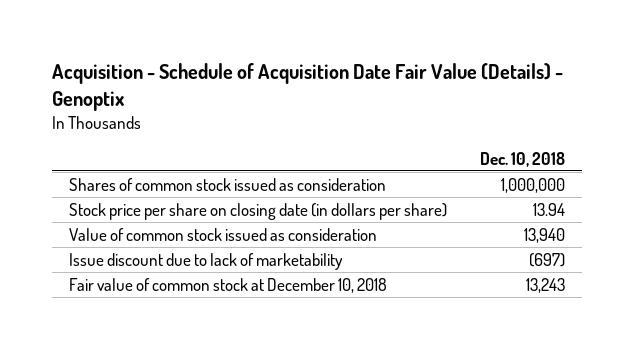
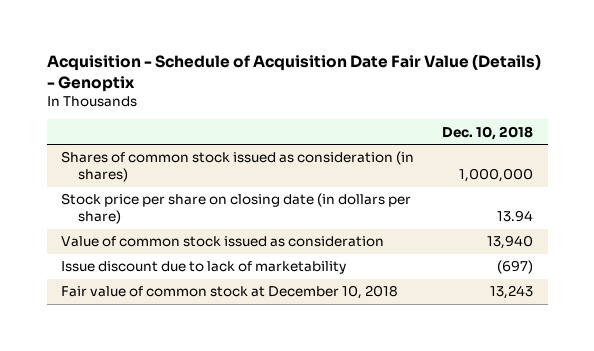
- Shares of common stock issued as consideration | 1,000,000
+ Shares of common stock issued as consideration (in shares) | 1,000,000

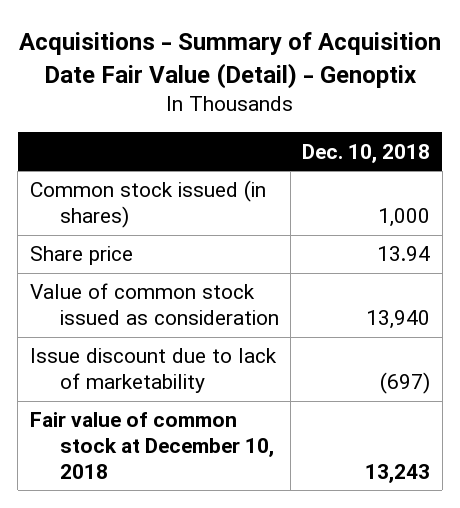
- Acquisition - Schedule of Acquisition Date Fair Value (Details) - Genoptix
+ Acquisitions - Summary of Acquisition Date Fair Value (Detail) - Genoptix
- Shares of common stock issued as consideration (in shares) | 1,000,000
- Stock price per share on closing date (in dollars per share) | 13.94
+ Common stock issued (in shares) | 1,000
+ Share price | 13.94

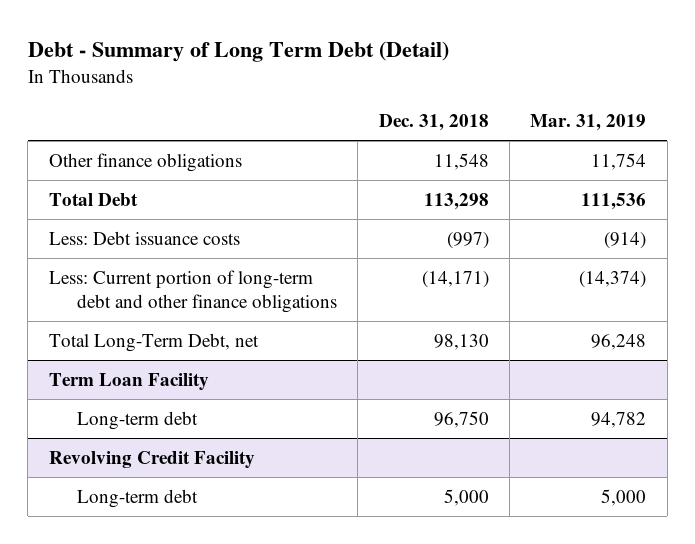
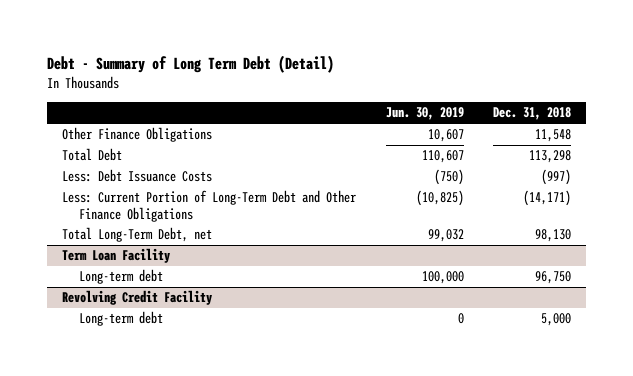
- | Dec. 31, 2018 | Mar. 31, 2019
+ | Jun. 30, 2019 | Dec. 31, 2018
- Other finance obligations | 11,548 | 11,754
+ Other Finance Obligations | 10,607 | 11,548
- Less: Debt issuance costs | (997) | (914)
- Less: Current portion of long-term debt and other finance obligations | (14,171) | (14,374)
+ Less: Debt Issuance Costs | (750) | (997)
+ Less: Current Portion of Long-Term Debt and Other Finance Obligations | (10,825) | (14,171)

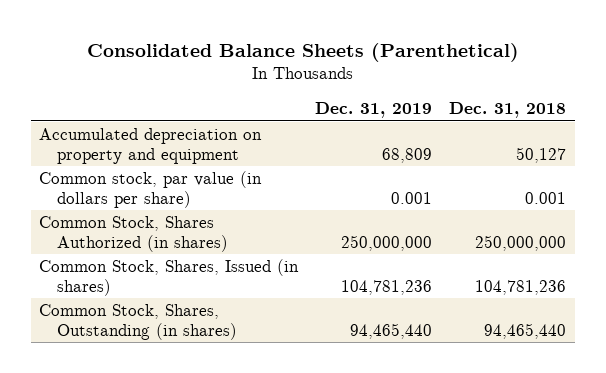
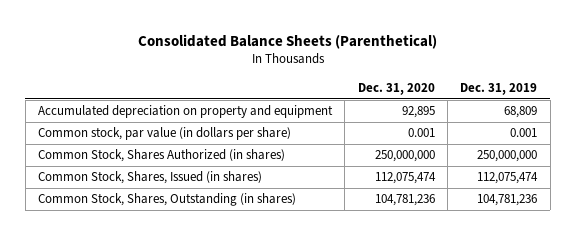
- | Dec. 31, 2019 | Dec. 31, 2018
+ | Dec. 31, 2020 | Dec. 31, 2019
- Common Stock, Shares, Issued (in shares) | 104,781,236 | 104,781,236
- Common Stock, Shares, Outstanding (in shares) | 94,465,440 | 94,465,440
+ Common Stock, Shares, Issued (in shares) | 112,075,474 | 112,075,474
+ Common Stock, Shares, Outstanding (in shares) | 104,781,236 | 104,781,236

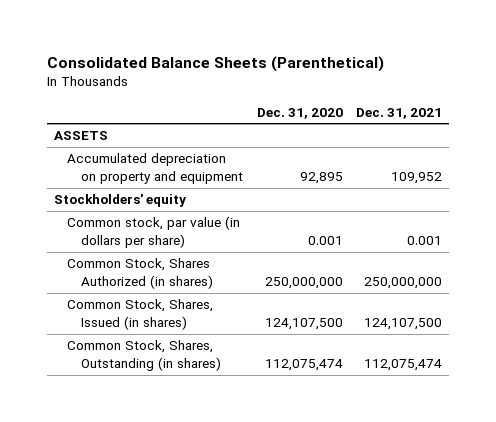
- | Dec. 31, 2020 | Dec. 31, 2019
+ | Dec. 31, 2020 | Dec. 31, 2021
+ ASSETS
+ Stockholders' equity
- Common Stock, Shares, Issued (in shares) | 112,075,474 | 112,075,474
- Common Stock, Shares, Outstanding (in shares) | 104,781,236 | 104,781,236
+ Common Stock, Shares, Issued (in shares) | 124,107,500 | 124,107,500
+ Common Stock, Shares, Outstanding (in shares) | 112,075,474 | 112,075,474

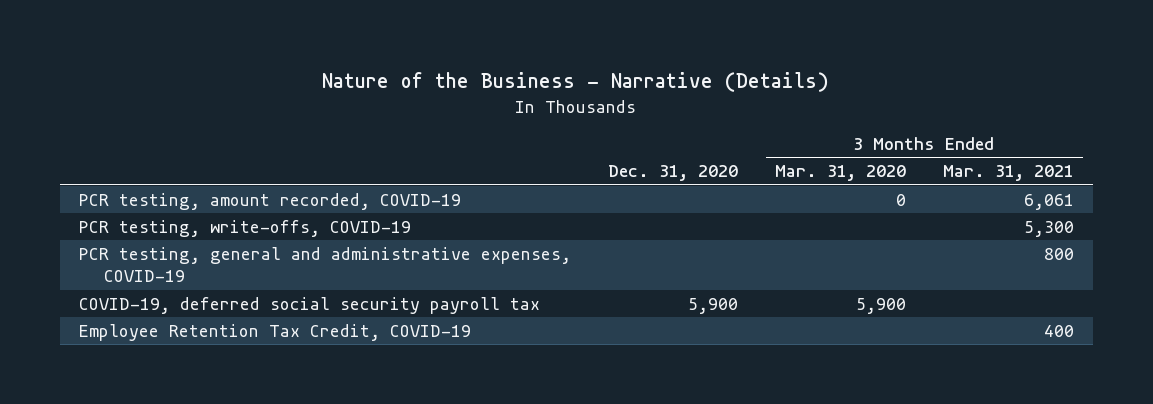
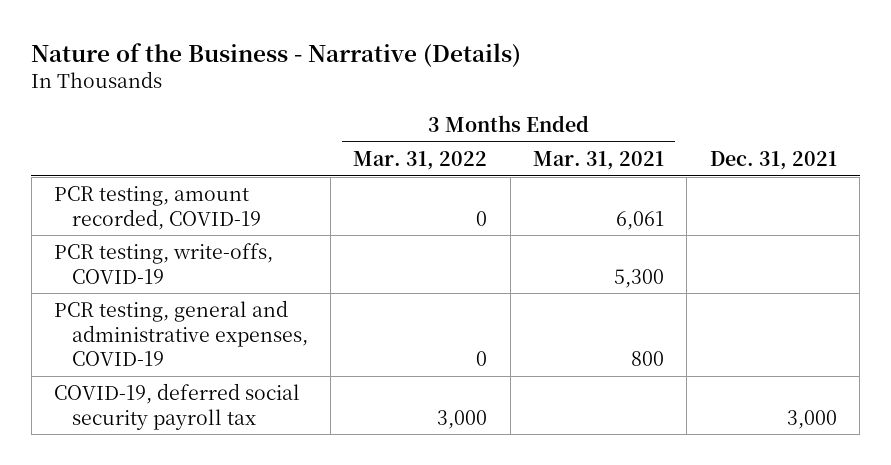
- | Dec. 31, 2020 | 3 Months Ended Mar. 31, 2020 | 3 Months Ended Mar. 31, 2021
+ | 3 Months Ended Mar. 31, 2022 | 3 Months Ended Mar. 31, 2021 | Dec. 31, 2021
- Employee Retention Tax Credit, COVID-19 | | | 400

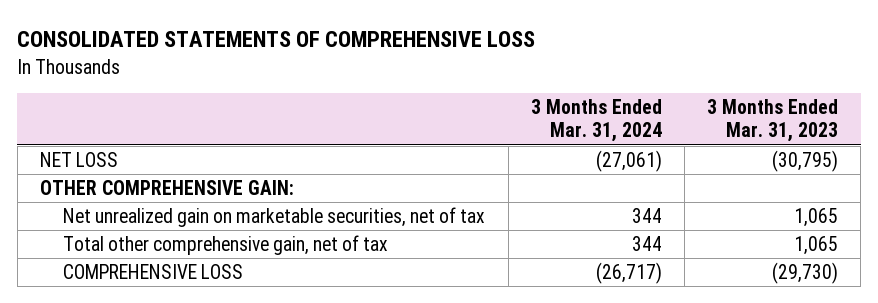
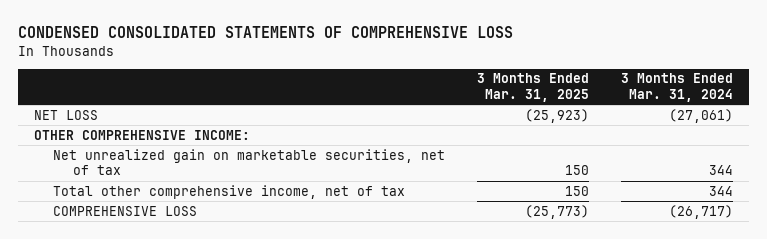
- CONSOLIDATED STATEMENTS OF COMPREHENSIVE LOSS
+ CONDENSED CONSOLIDATED STATEMENTS OF COMPREHENSIVE LOSS
- | 3 Months Ended Mar. 31, 2024 | 3 Months Ended Mar. 31, 2023
+ | 3 Months Ended Mar. 31, 2025 | 3 Months Ended Mar. 31, 2024
- OTHER COMPREHENSIVE GAIN:
+ OTHER COMPREHENSIVE INCOME:
- Total other comprehensive gain, net of tax | 344 | 1,065
+ Total other comprehensive income, net of tax | 150 | 344

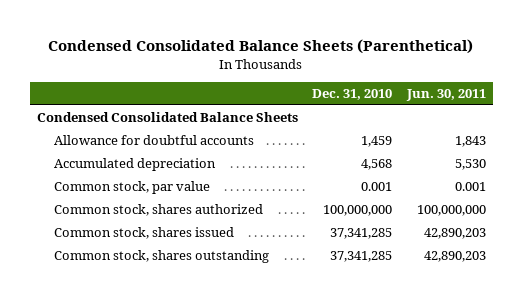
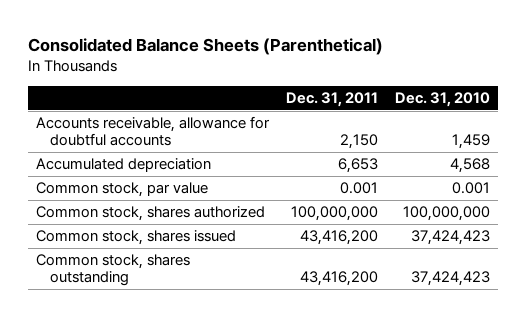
- Condensed Consolidated Balance Sheets (Parenthetical)
+ Consolidated Balance Sheets (Parenthetical)
- | Dec. 31, 2010 | Jun. 30, 2011
+ | Dec. 31, 2011 | Dec. 31, 2010
- Condensed Consolidated Balance Sheets
- Allowance for doubtful accounts | 1,459 | 1,843
+ Accounts receivable, allowance for doubtful accounts | 2,150 | 1,459
- Common stock, shares issued | 37,341,285 | 42,890,203
- Common stock, shares outstanding | 37,341,285 | 42,890,203
+ Common stock, shares issued | 43,416,200 | 37,424,423
+ Common stock, shares outstanding | 43,416,200 | 37,424,423

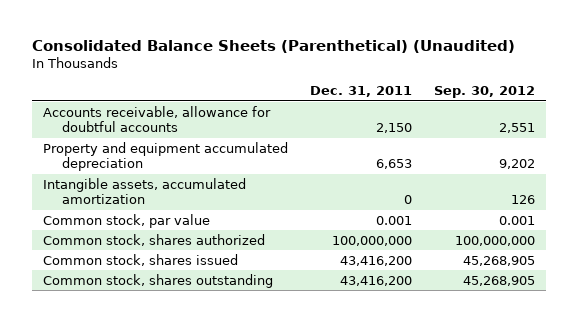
- Consolidated Balance Sheets (Parenthetical)
+ Consolidated Balance Sheets (Parenthetical) (Unaudited)
- | Dec. 31, 2011 | Dec. 31, 2010
+ | Dec. 31, 2011 | Sep. 30, 2012
- Accumulated depreciation | 6,653 | 4,568
+ Property and equipment accumulated depreciation | 6,653 | 9,202
+ Intangible assets, accumulated amortization | 0 | 126

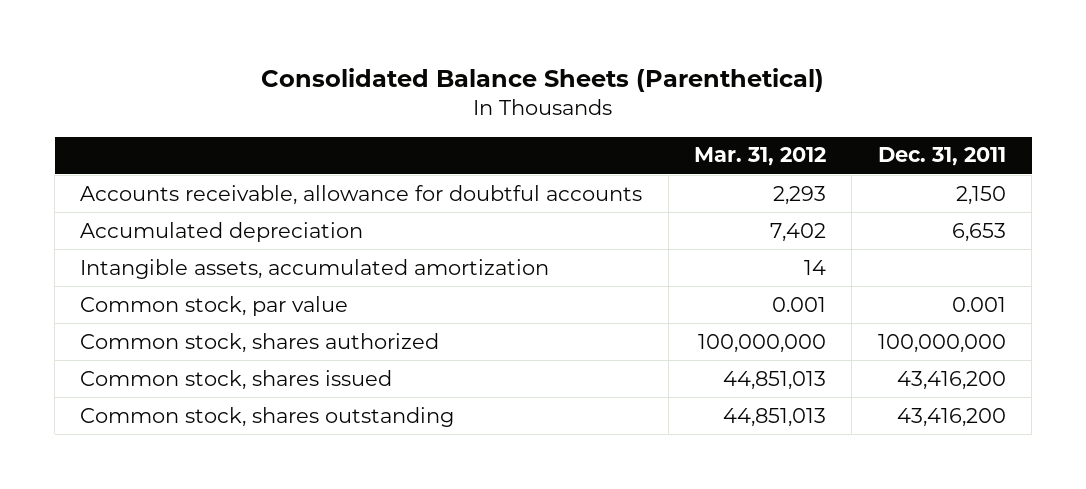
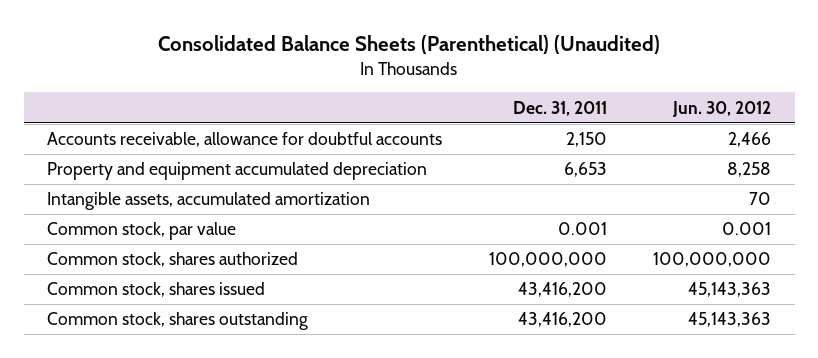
- Consolidated Balance Sheets (Parenthetical)
+ Consolidated Balance Sheets (Parenthetical) (Unaudited)
- | Mar. 31, 2012 | Dec. 31, 2011
+ | Dec. 31, 2011 | Jun. 30, 2012
- Accumulated depreciation | 7,402 | 6,653
+ Property and equipment accumulated depreciation | 6,653 | 8,258

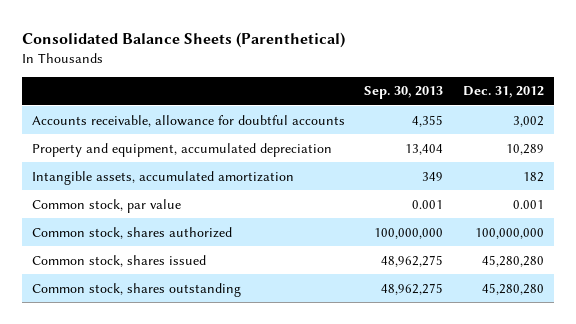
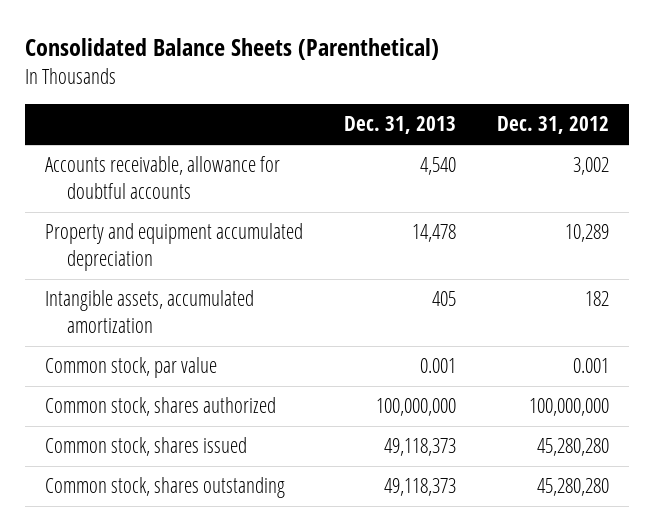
- | Sep. 30, 2013 | Dec. 31, 2012
+ | Dec. 31, 2013 | Dec. 31, 2012
- Property and equipment, accumulated depreciation | 13,404 | 10,289
+ Property and equipment accumulated depreciation | 14,478 | 10,289

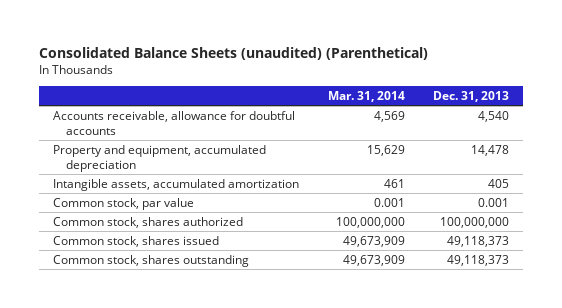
- Consolidated Balance Sheets (Parenthetical)
+ Consolidated Balance Sheets (unaudited) (Parenthetical)
- | Dec. 31, 2013 | Dec. 31, 2012
+ | Mar. 31, 2014 | Dec. 31, 2013
- Property and equipment accumulated depreciation | 14,478 | 10,289
+ Property and equipment, accumulated depreciation | 15,629 | 14,478

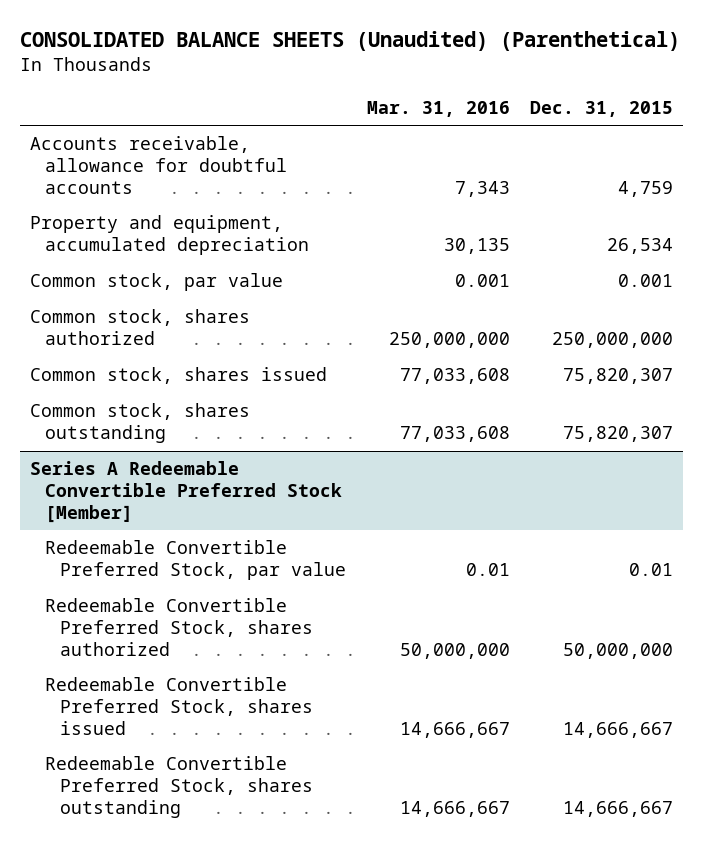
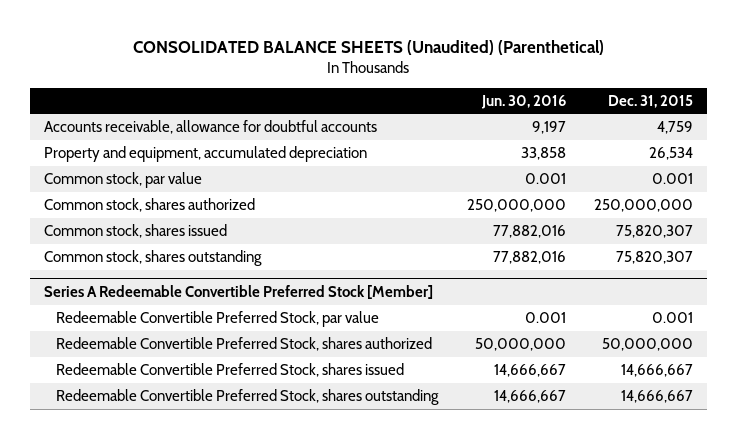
- | Mar. 31, 2016 | Dec. 31, 2015
+ | Jun. 30, 2016 | Dec. 31, 2015
@ Series A Redeemable Convertible Preferred Stock [Member]
- Redeemable Convertible Preferred Stock, par value | 0.01 | 0.01
+ Redeemable Convertible Preferred Stock, par value | 0.001 | 0.001

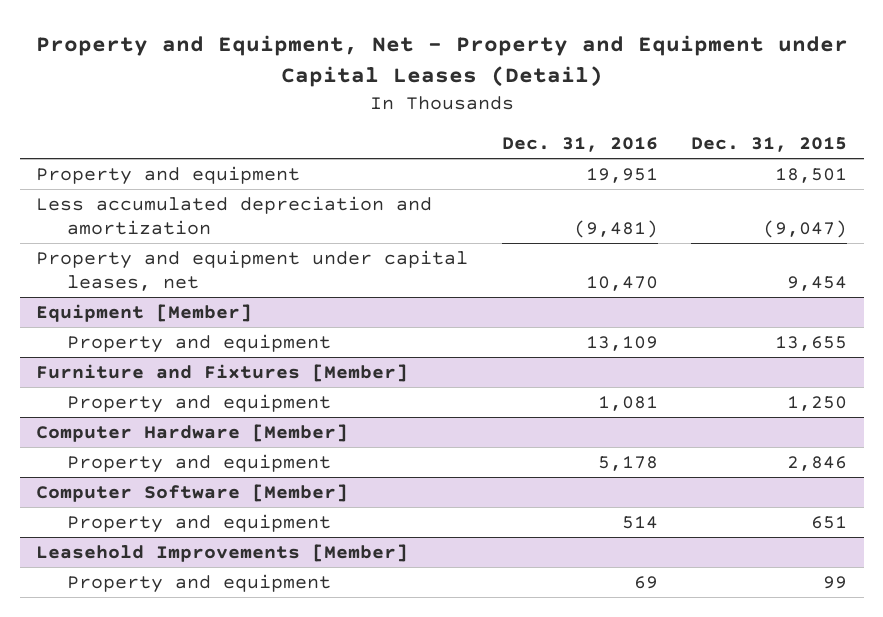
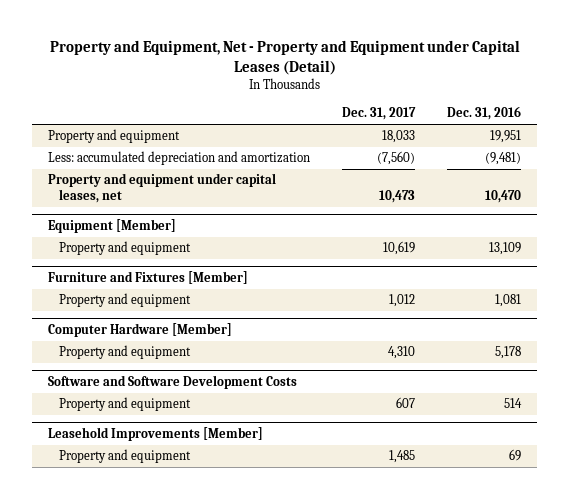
- | Dec. 31, 2016 | Dec. 31, 2015
+ | Dec. 31, 2017 | Dec. 31, 2016
- Less accumulated depreciation and amortization | (9,481) | (9,047)
+ Less: accumulated depreciation and amortization | (7,560) | (9,481)
- Computer Software [Member]
+ Software and Software Development Costs

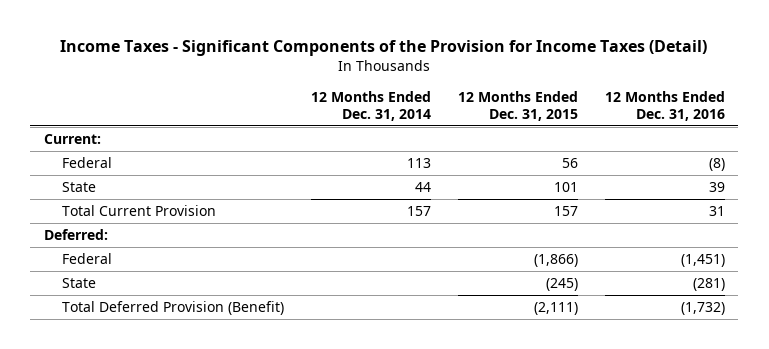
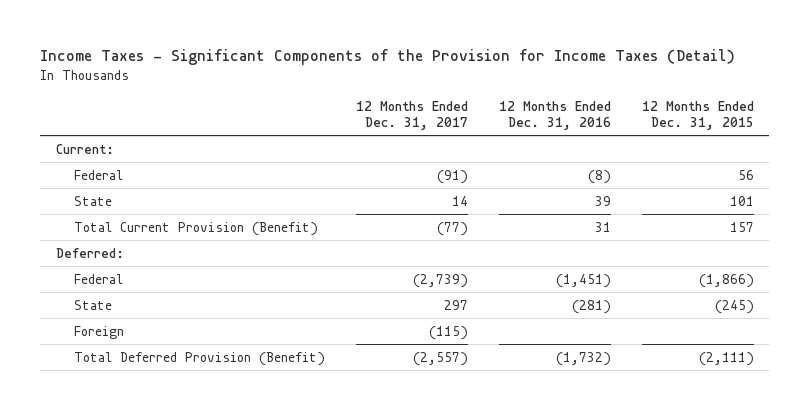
- | 12 Months Ended Dec. 31, 2014 | 12 Months Ended Dec. 31, 2015 | 12 Months Ended Dec. 31, 2016
+ | 12 Months Ended Dec. 31, 2017 | 12 Months Ended Dec. 31, 2016 | 12 Months Ended Dec. 31, 2015
- Total Current Provision | 157 | 157 | 31
+ Total Current Provision (Benefit) | (77) | 31 | 157
+ Foreign | (115) | |

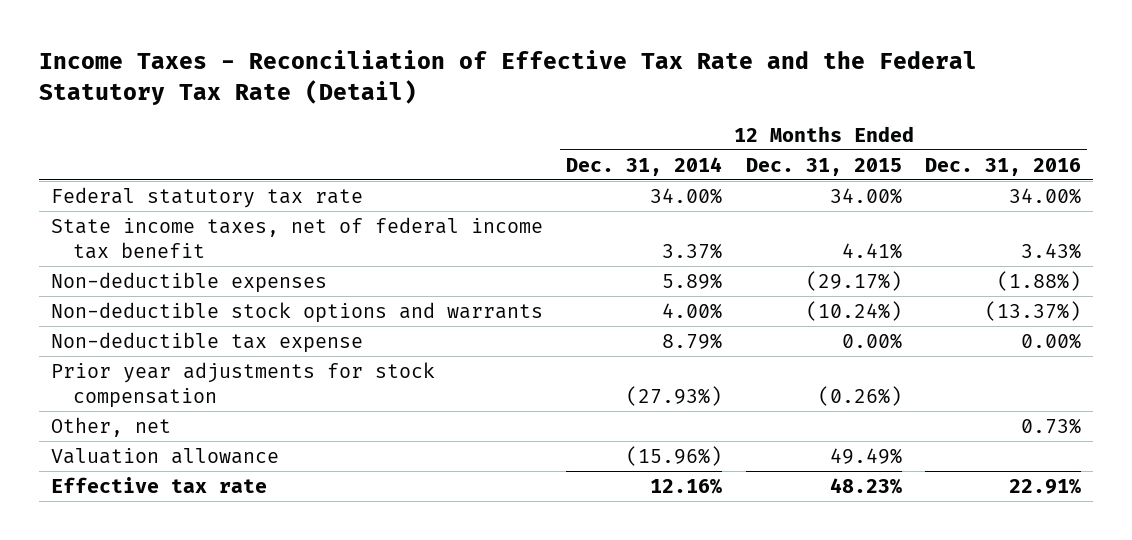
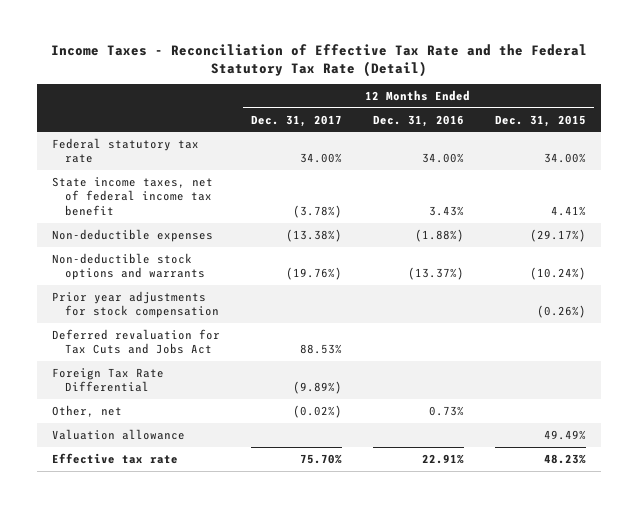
- | 12 Months Ended Dec. 31, 2014 | 12 Months Ended Dec. 31, 2015 | 12 Months Ended Dec. 31, 2016
+ | 12 Months Ended Dec. 31, 2017 | 12 Months Ended Dec. 31, 2016 | 12 Months Ended Dec. 31, 2015
- Non-deductible tax expense | 8.79% | 0.00% | 0.00%
+ Deferred revaluation for Tax Cuts and Jobs Act | 88.53% | |
+ Foreign Tax Rate Differential | (9.89%) | |

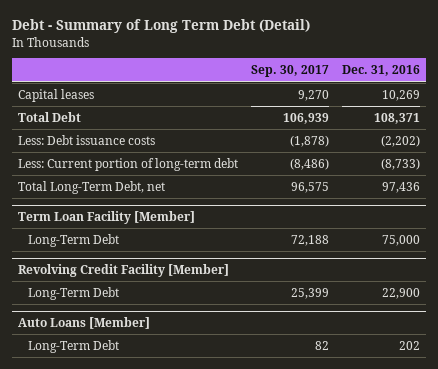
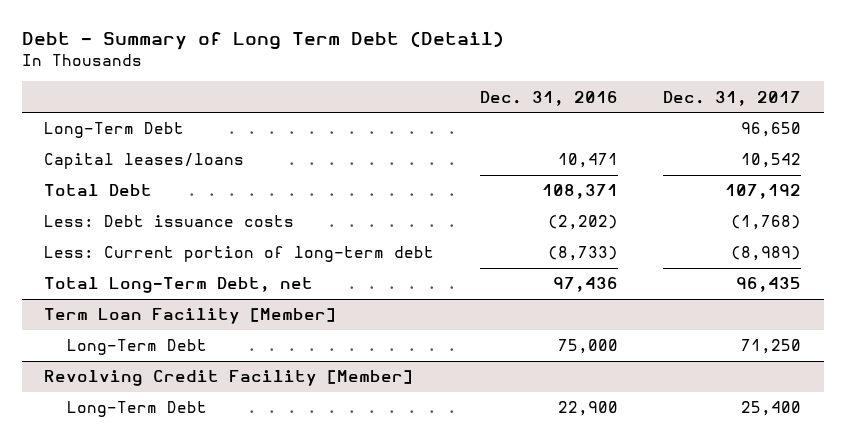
- | Sep. 30, 2017 | Dec. 31, 2016
+ | Dec. 31, 2016 | Dec. 31, 2017
- Capital leases | 9,270 | 10,269
+ Long-Term Debt | | 96,650
+ Capital leases/loans | 10,471 | 10,542
- Auto Loans [Member]
- Long-Term Debt | 82 | 202

